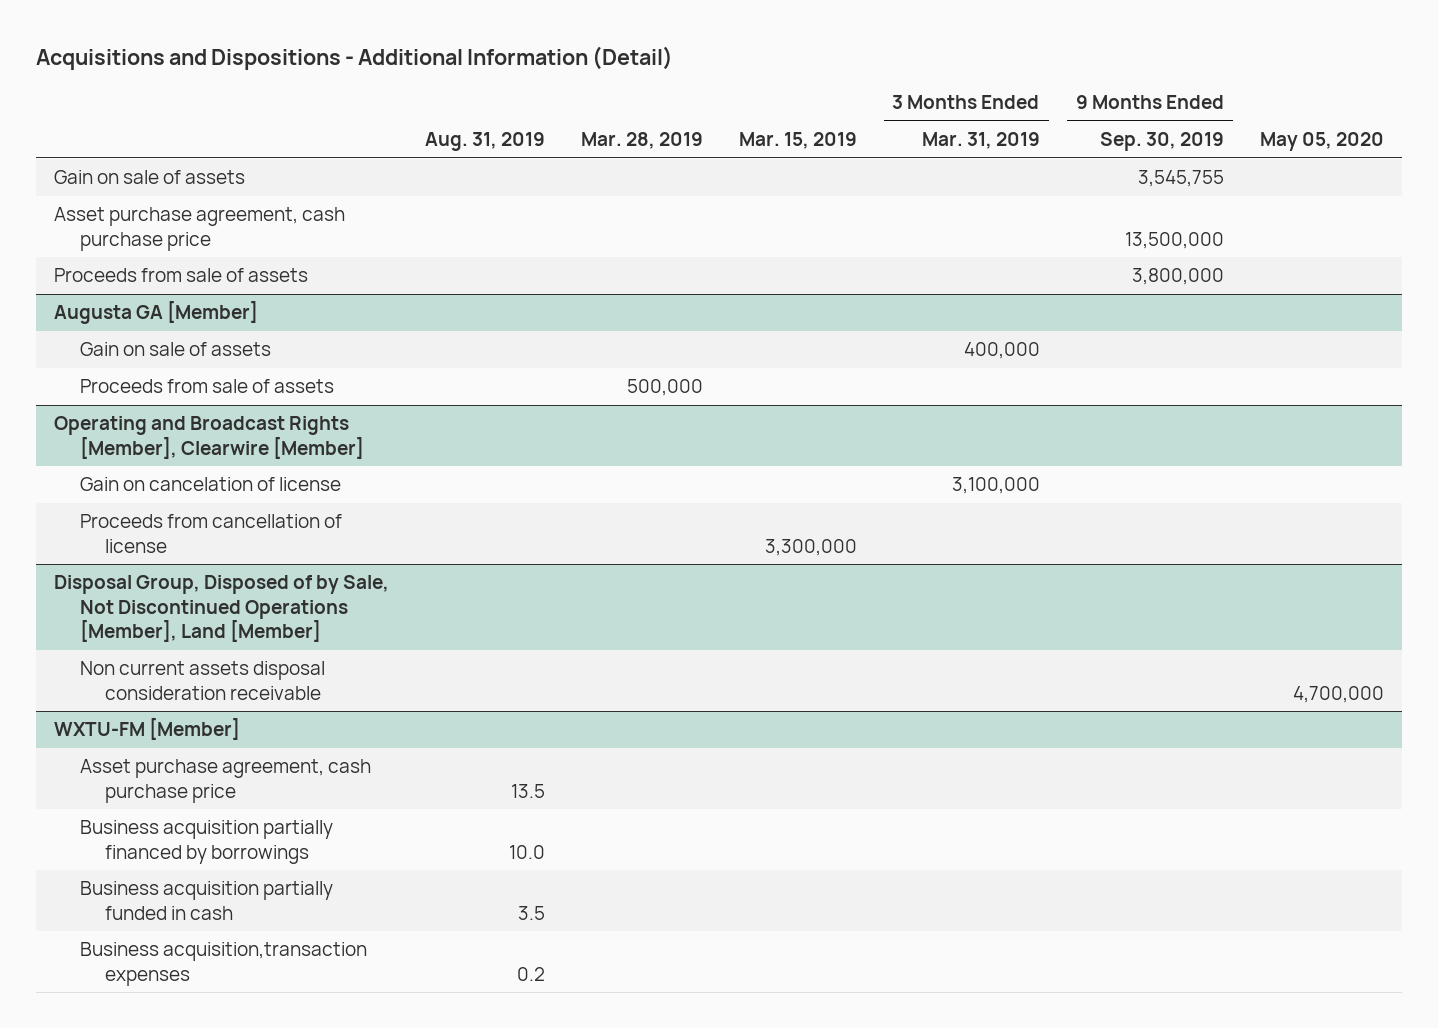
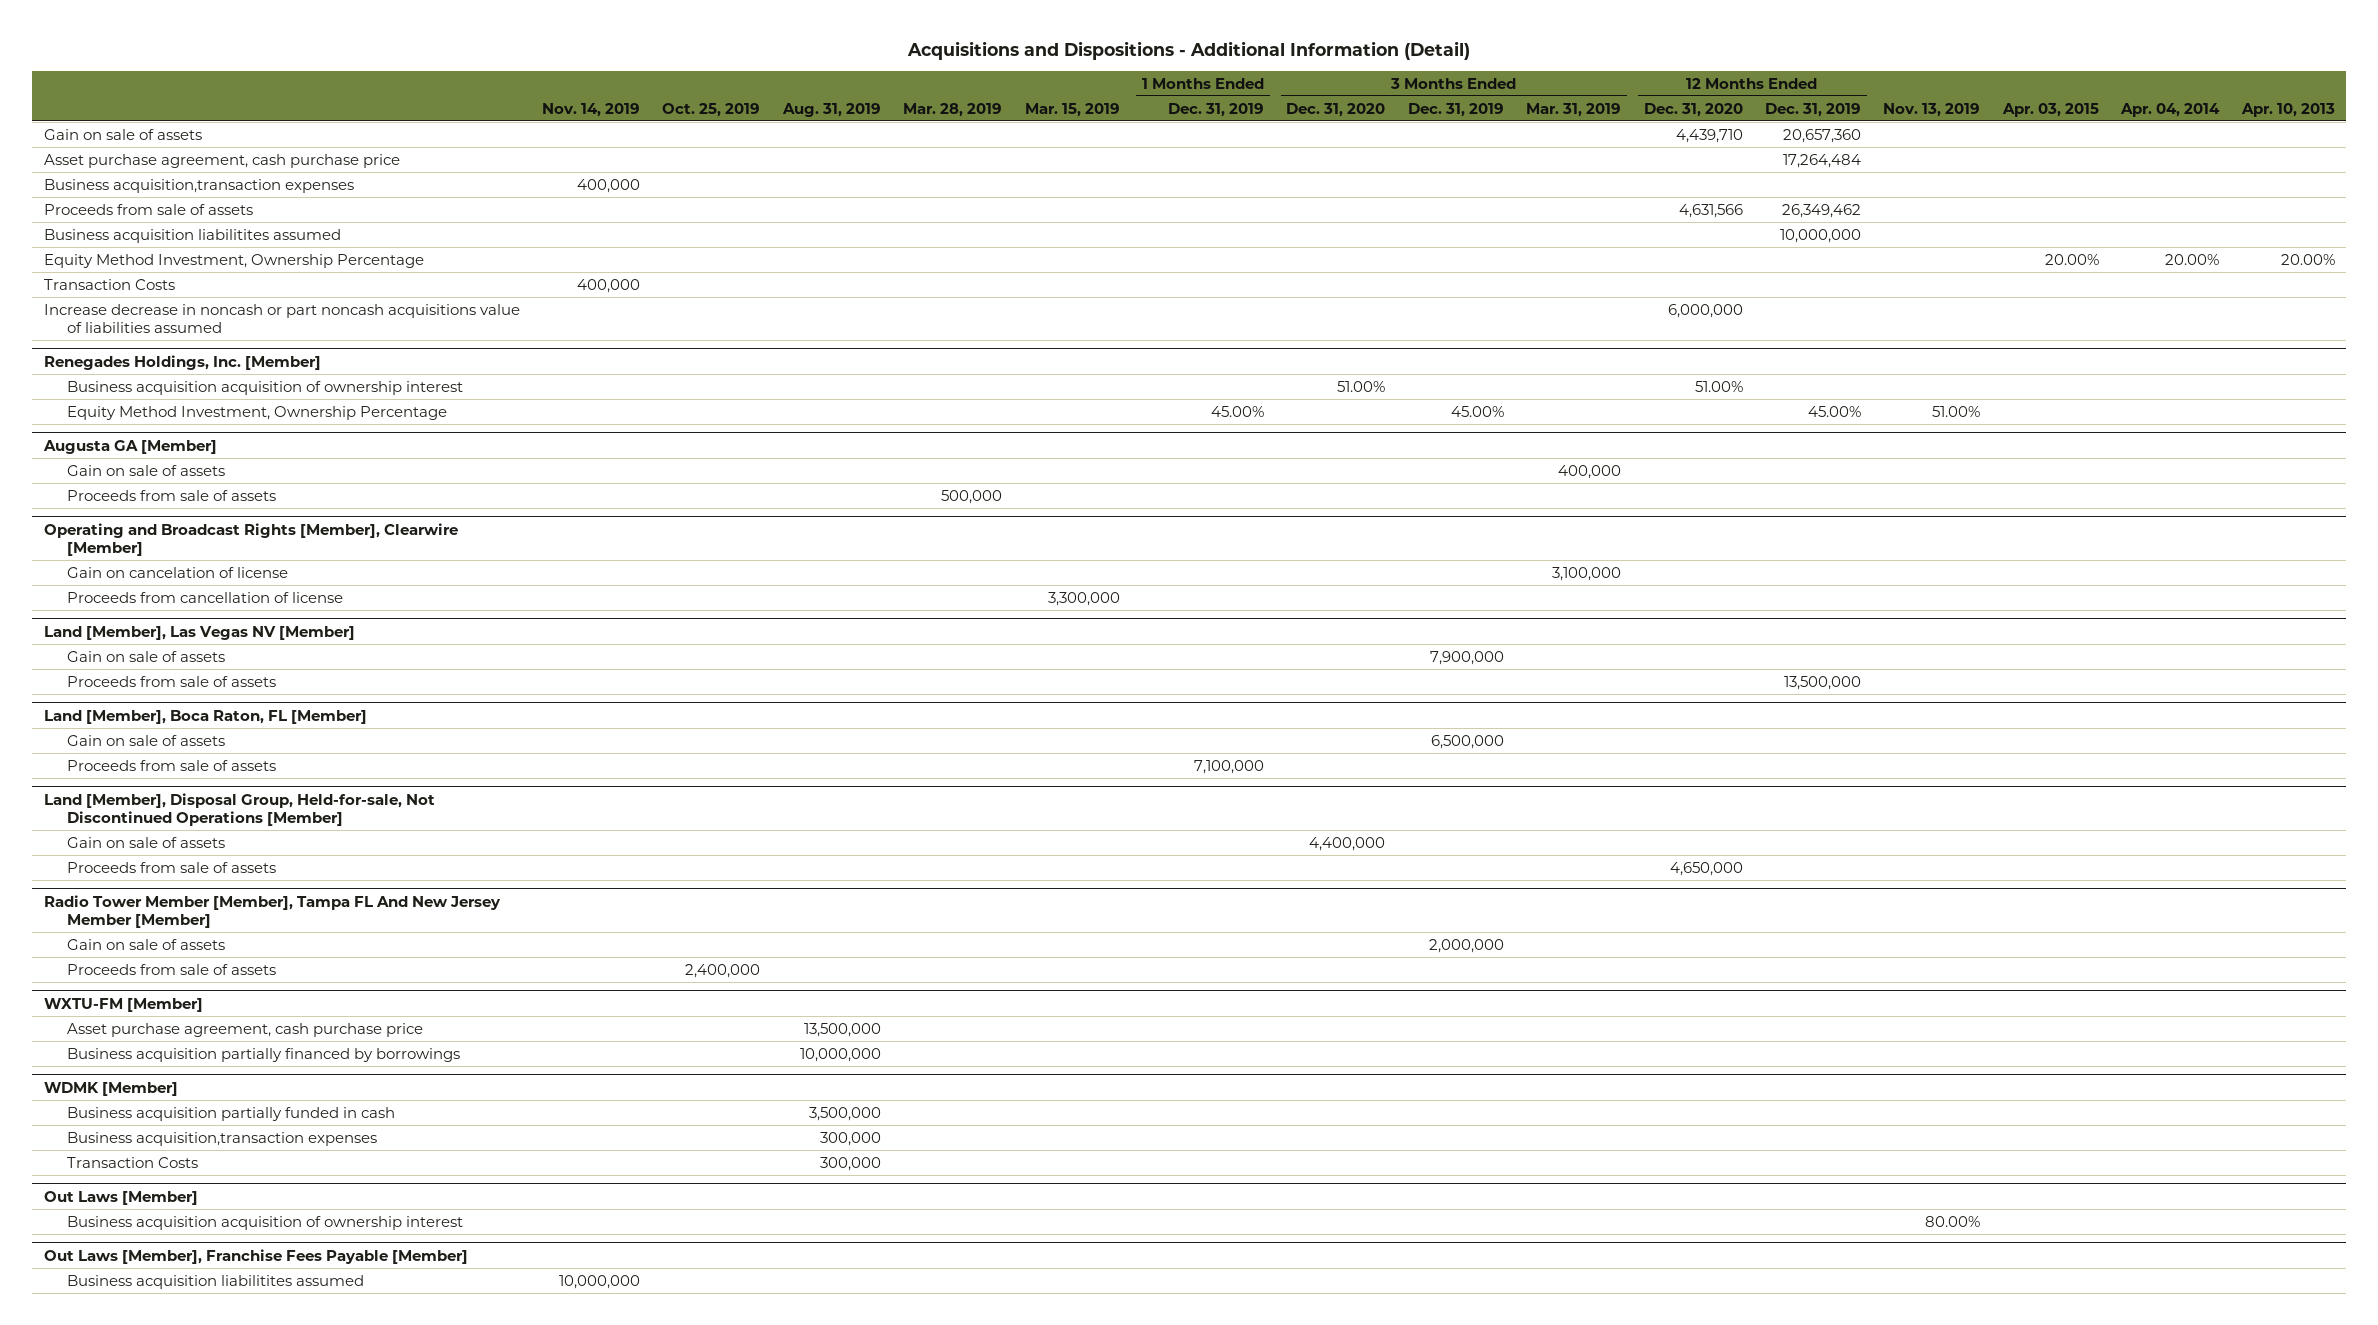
- | Aug. 31, 2019 | Mar. 28, 2019 | Mar. 15, 2019 | 3 Months Ended Mar. 31, 2019 | 9 Months Ended Sep. 30, 2019 | May 05, 2020
+ | Nov. 14, 2019 | Oct. 25, 2019 | Aug. 31, 2019 | Mar. 28, 2019 | Mar. 15, 2019 | 1 Months Ended Dec. 31, 2019 | 3 Months Ended Dec. 31, 2020 | 3 Months Ended Dec. 31, 2019 | 3 Months Ended Mar. 31, 2019 | 12 Months Ended Dec. 31, 2020 | 12 Months Ended Dec. 31, 2019 | Nov. 13, 2019 | Apr. 03, 2015 | Apr. 04, 2014 | Apr. 10, 2013
+ Business acquisition,transaction expenses | 400,000 | | | | | | | | | | | | | |
+ Business acquisition liabilitites assumed | | | | | | | | | | | 10,000,000 | | | |
+ Equity Method Investment, Ownership Percentage | | | | | | | | | | | | | 20.00% | 20.00% | 20.00%
+ Transaction Costs | 400,000 | | | | | | | | | | | | | |
+ Increase decrease in noncash or part noncash acquisitions value of liabilities assumed | | | | | | | | | | 6,000,000 | | | | |
+ Renegades Holdings, Inc. [Member]
+ Business acquisition acquisition of ownership interest | | | | | | | 51.00% | | | 51.00% | | | | |
+ Equity Method Investment, Ownership Percentage | | | | | | 45.00% | | 45.00% | | | 45.00% | 51.00% | | |
- Disposal Group, Disposed of by Sale, Not Discontinued Operations [Member], Land [Member]
- Non current assets disposal consideration receivable | | | | | | 4,700,000
+ Land [Member], Las Vegas NV [Member]
+ Gain on sale of assets | | | | | | | | 7,900,000 | | | | | | |
+ Proceeds from sale of assets | | | | | | | | | | | 13,500,000 | | | |
+ Land [Member], Boca Raton, FL [Member]
+ Gain on sale of assets | | | | | | | | 6,500,000 | | | | | | |
+ Proceeds from sale of assets | | | | | | 7,100,000 | | | | | | | | |
+ Land [Member], Disposal Group, Held-for-sale, Not Discontinued Operations [Member]
+ Gain on sale of assets | | | | | | | 4,400,000 | | | | | | | |
+ Proceeds from sale of assets | | | | | | | | | | 4,650,000 | | | | |
+ Radio Tower Member [Member], Tampa FL And New Jersey Member [Member]
+ Gain on sale of assets | | | | | | | | 2,000,000 | | | | | | |
+ Proceeds from sale of assets | | 2,400,000 | | | | | | | | | | | | |
@ WXTU-FM [Member]
- Asset purchase agreement, cash purchase price | 13.5 | | | | |
- Business acquisition partially financed by borrowings | 10.0 | | | | |
- Business acquisition partially funded in cash | 3.5 | | | | |
- Business acquisition,transaction expenses | 0.2 | | | | |
+ Asset purchase agreement, cash purchase price | | | 13,500,000 | | | | | | | | | | | |
+ Business acquisition partially financed by borrowings | | | 10,000,000 | | | | | | | | | | | |
+ WDMK [Member]
+ Business acquisition partially funded in cash | | | 3,500,000 | | | | | | | | | | | |
+ Business acquisition,transaction expenses | | | 300,000 | | | | | | | | | | | |
+ Transaction Costs | | | 300,000 | | | | | | | | | | | |
+ Out Laws [Member]
+ Business acquisition acquisition of ownership interest | | | | | | | | | | | | 80.00% | | |
+ Out Laws [Member], Franchise Fees Payable [Member]
+ Business acquisition liabilitites assumed | 10,000,000 | | | | | | | | | | | | | |

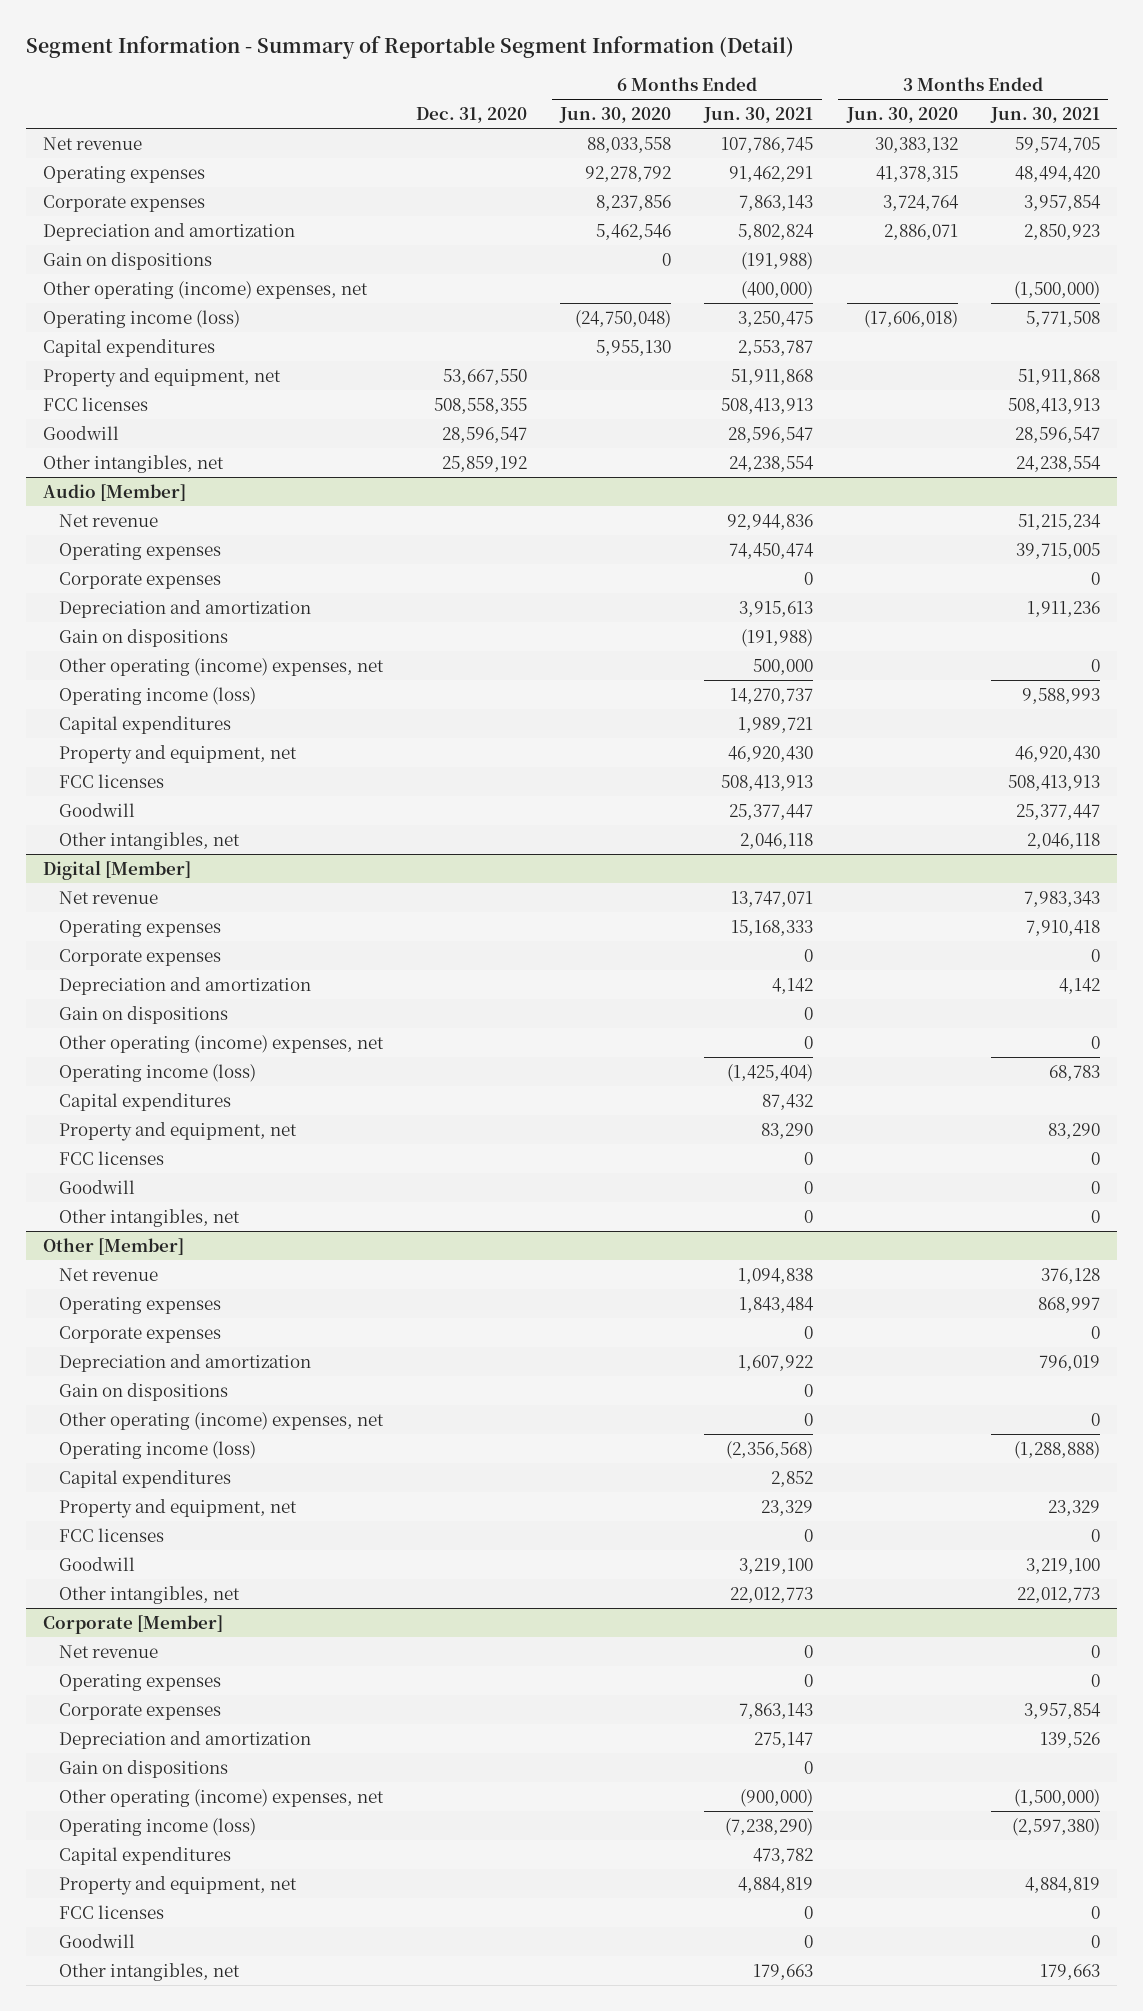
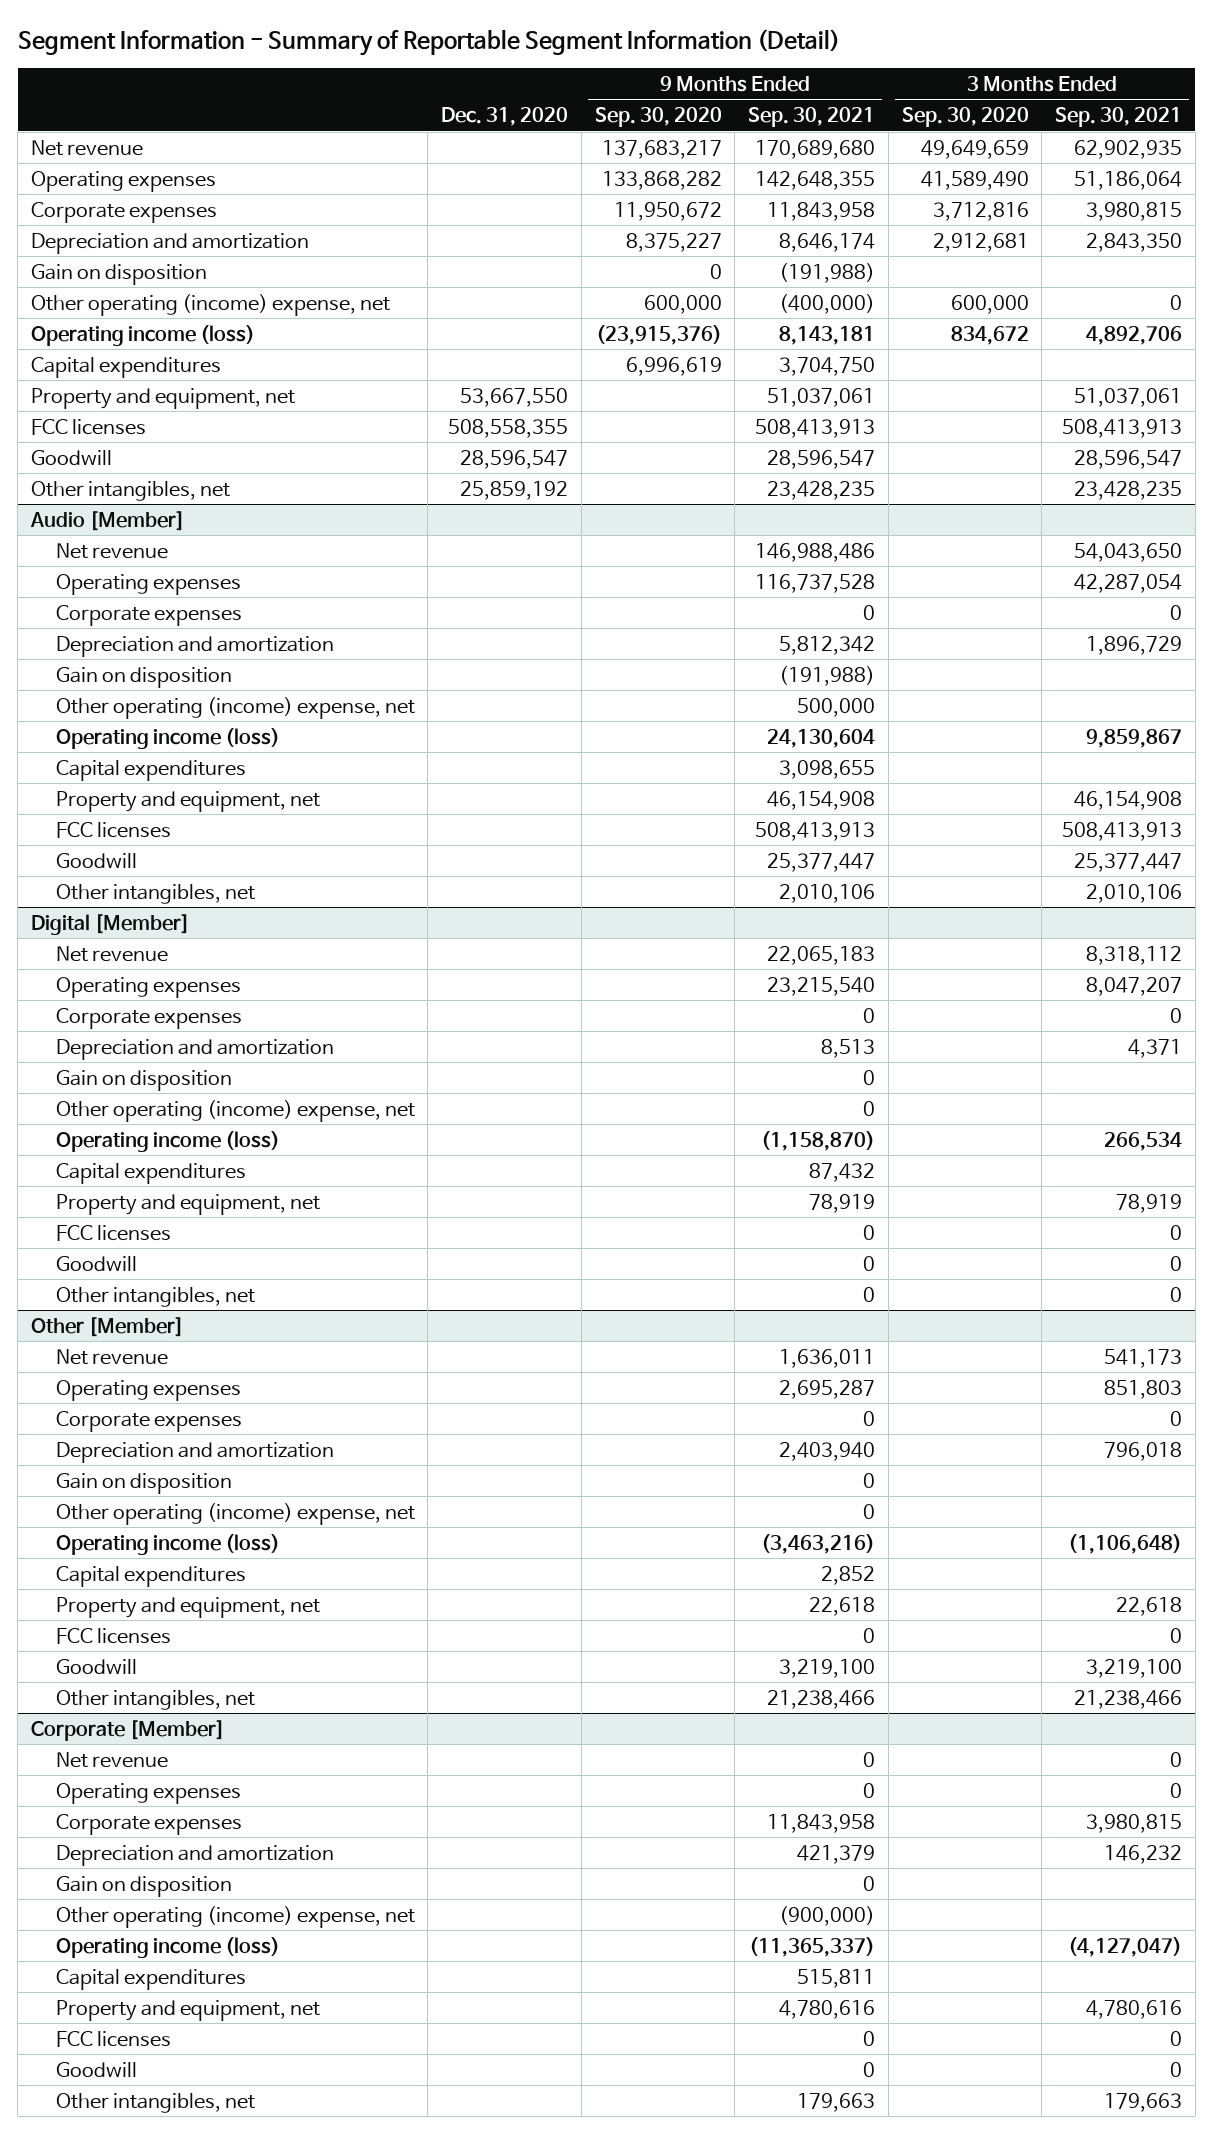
- | Dec. 31, 2020 | 6 Months Ended Jun. 30, 2020 | 6 Months Ended Jun. 30, 2021 | 3 Months Ended Jun. 30, 2020 | 3 Months Ended Jun. 30, 2021
+ | Dec. 31, 2020 | 9 Months Ended Sep. 30, 2020 | 9 Months Ended Sep. 30, 2021 | 3 Months Ended Sep. 30, 2020 | 3 Months Ended Sep. 30, 2021
- Gain on dispositions | | 0 | (191,988) | |
- Other operating (income) expenses, net | | | (400,000) | | (1,500,000)
+ Gain on disposition | | 0 | (191,988) | |
+ Other operating (income) expense, net | | 600,000 | (400,000) | 600,000 | 0
@ Audio [Member]
- Gain on dispositions | | | (191,988) | |
- Other operating (income) expenses, net | | | 500,000 | | 0
+ Gain on disposition | | | (191,988) | |
+ Other operating (income) expense, net | | | 500,000 | |
@ Digital [Member]
- Gain on dispositions | | | 0 | |
- Other operating (income) expenses, net | | | 0 | | 0
+ Gain on disposition | | | 0 | |
+ Other operating (income) expense, net | | | 0 | |
@ Other [Member]
- Gain on dispositions | | | 0 | |
- Other operating (income) expenses, net | | | 0 | | 0
+ Gain on disposition | | | 0 | |
+ Other operating (income) expense, net | | | 0 | |
@ Corporate [Member]
- Gain on dispositions | | | 0 | |
- Other operating (income) expenses, net | | | (900,000) | | (1,500,000)
+ Gain on disposition | | | 0 | |
+ Other operating (income) expense, net | | | (900,000) | |

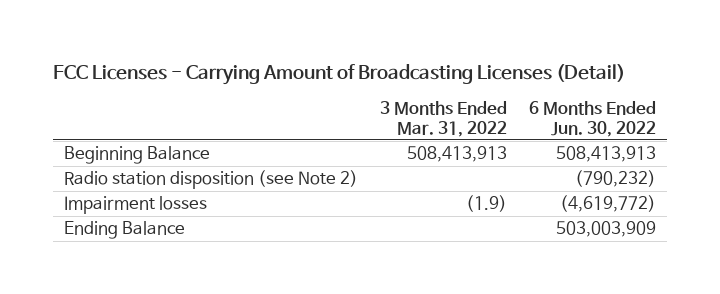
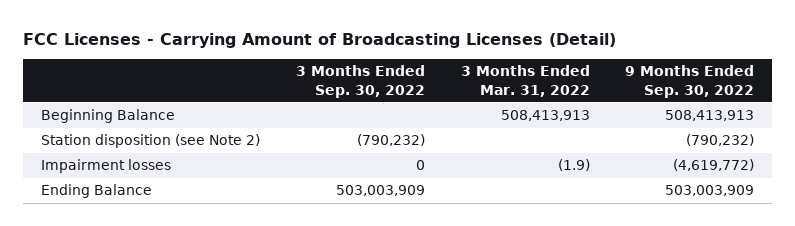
- | 3 Months Ended Mar. 31, 2022 | 6 Months Ended Jun. 30, 2022
+ | 3 Months Ended Sep. 30, 2022 | 3 Months Ended Mar. 31, 2022 | 9 Months Ended Sep. 30, 2022
- Radio station disposition (see Note 2) | | (790,232)
+ Station disposition (see Note 2) | (790,232) | | (790,232)

